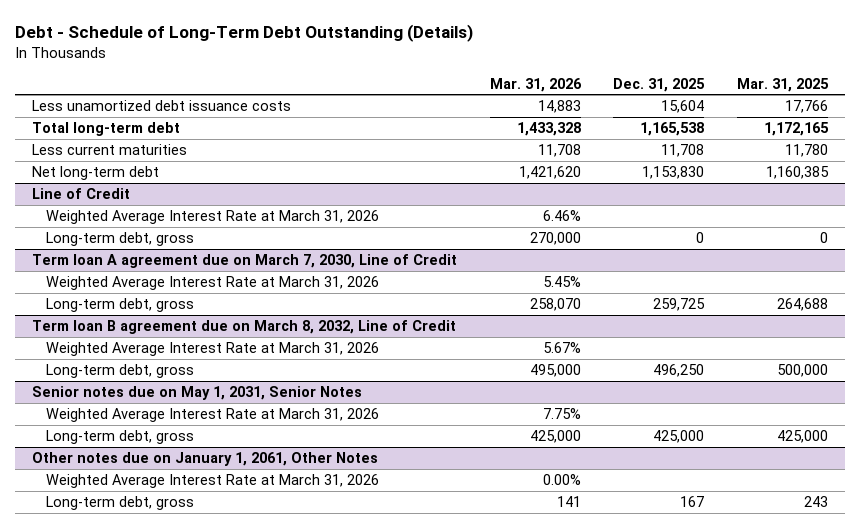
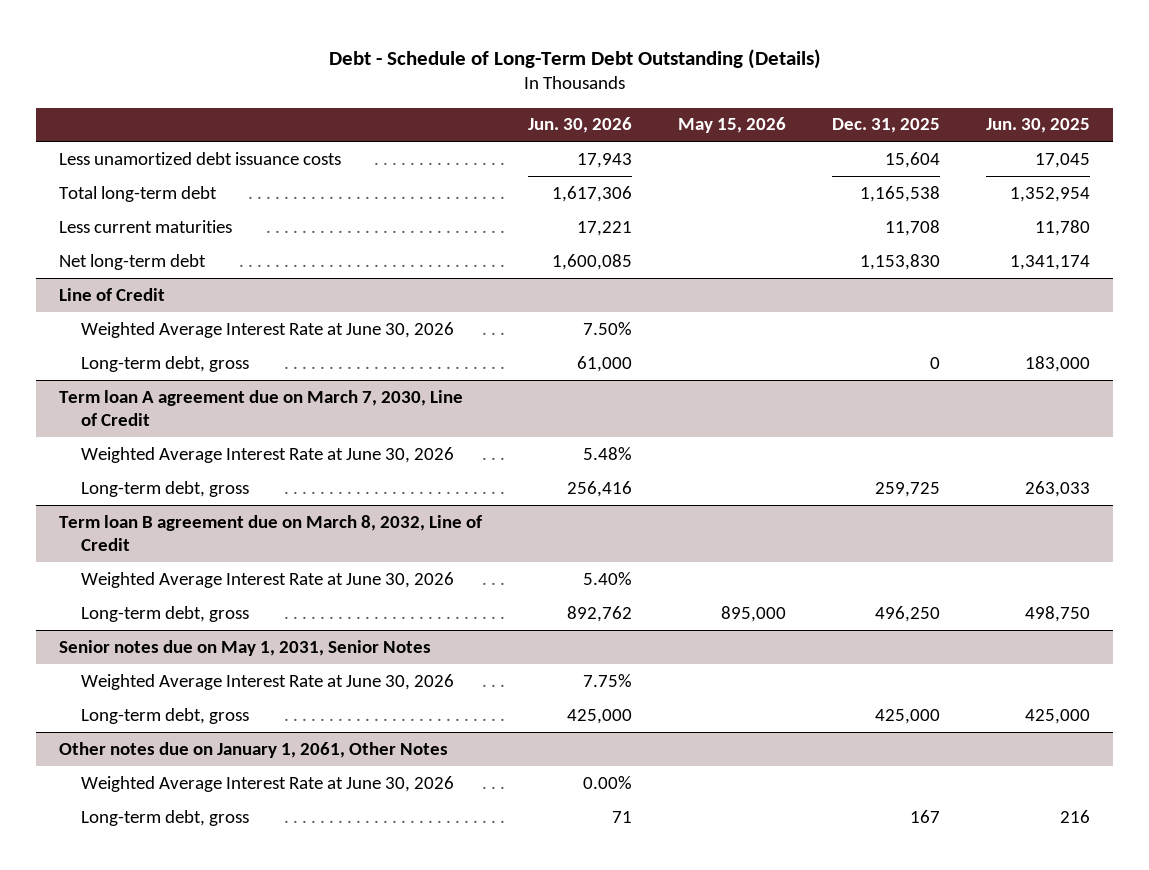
- | Mar. 31, 2026 | Dec. 31, 2025 | Mar. 31, 2025
+ | Jun. 30, 2026 | May 15, 2026 | Dec. 31, 2025 | Jun. 30, 2025
@ Line of Credit
- Weighted Average Interest Rate at March 31, 2026 | 6.46% | |
+ Weighted Average Interest Rate at June 30, 2026 | 7.50% | | |
@ Term loan A agreement due on March 7, 2030, Line of Credit
- Weighted Average Interest Rate at March 31, 2026 | 5.45% | |
+ Weighted Average Interest Rate at June 30, 2026 | 5.48% | | |
@ Term loan B agreement due on March 8, 2032, Line of Credit
- Weighted Average Interest Rate at March 31, 2026 | 5.67% | |
+ Weighted Average Interest Rate at June 30, 2026 | 5.40% | | |
@ Senior notes due on May 1, 2031, Senior Notes
- Weighted Average Interest Rate at March 31, 2026 | 7.75% | |
+ Weighted Average Interest Rate at June 30, 2026 | 7.75% | | |
@ Other notes due on January 1, 2061, Other Notes
- Weighted Average Interest Rate at March 31, 2026 | 0.00% | |
+ Weighted Average Interest Rate at June 30, 2026 | 0.00% | | |

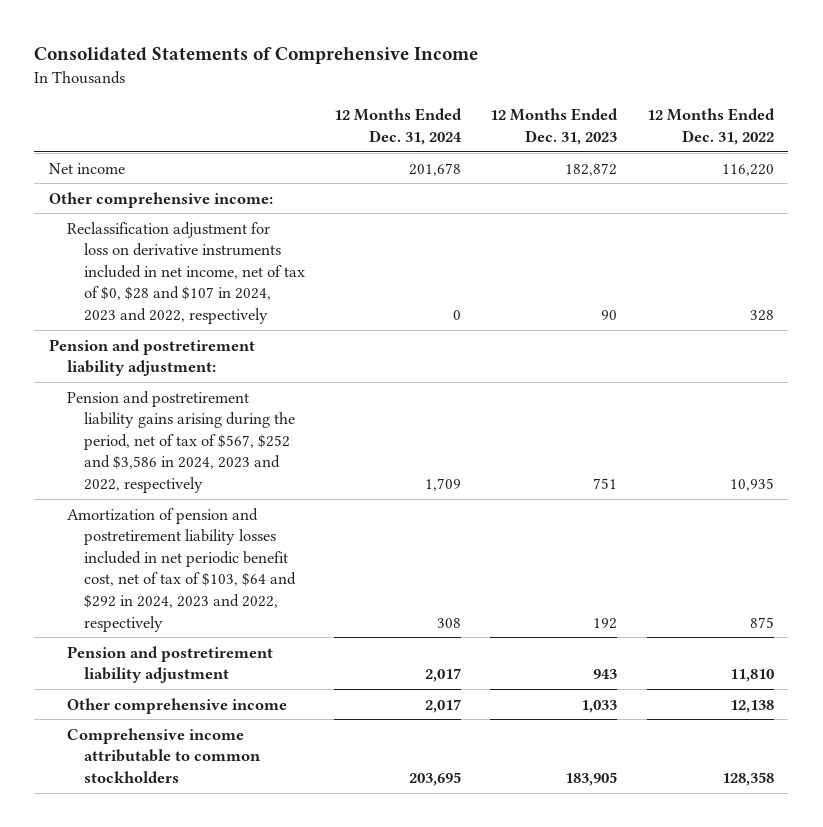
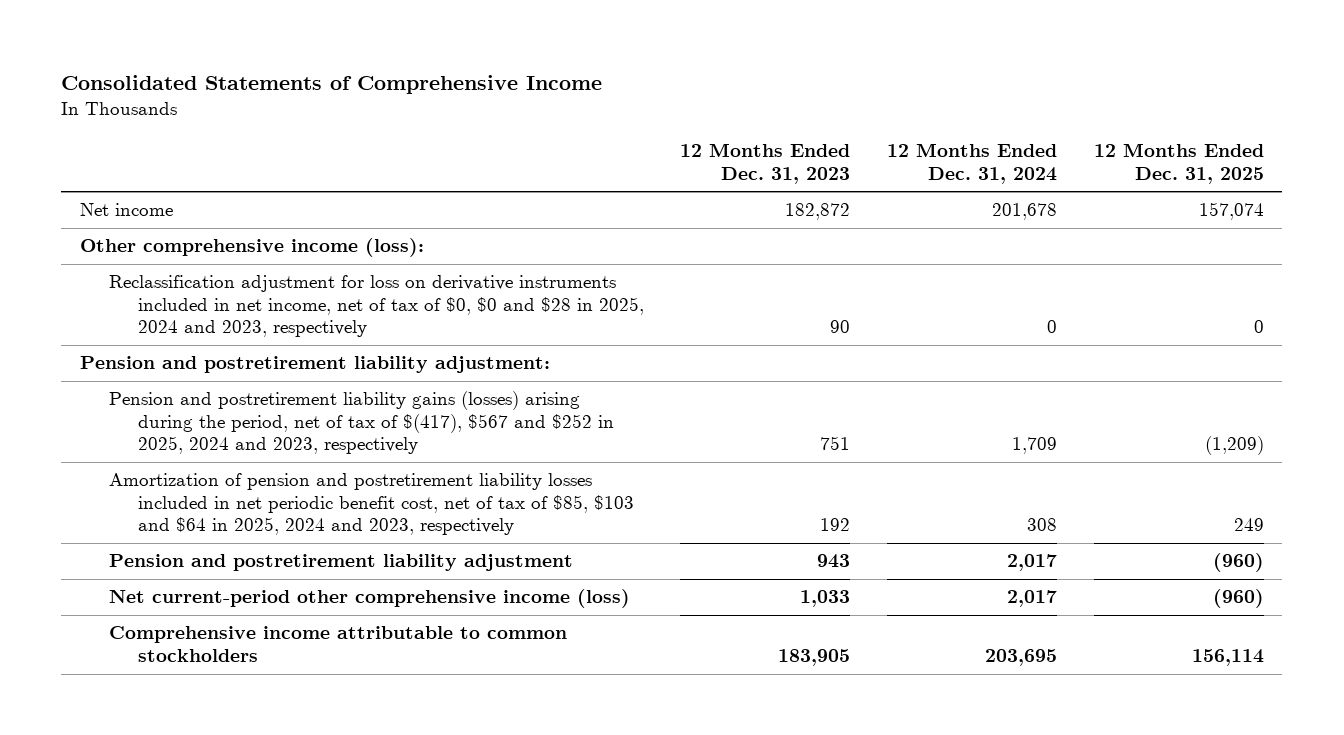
- | 12 Months Ended Dec. 31, 2024 | 12 Months Ended Dec. 31, 2023 | 12 Months Ended Dec. 31, 2022
+ | 12 Months Ended Dec. 31, 2023 | 12 Months Ended Dec. 31, 2024 | 12 Months Ended Dec. 31, 2025
- Other comprehensive income:
- Reclassification adjustment for loss on derivative instruments included in net income, net of tax of $0, $28 and $107 in 2024, 2023 and 2022, respectively | 0 | 90 | 328
+ Other comprehensive income (loss):
+ Reclassification adjustment for loss on derivative instruments included in net income, net of tax of $0, $0 and $28 in 2025, 2024 and 2023, respectively | 90 | 0 | 0
- Pension and postretirement liability gains arising during the period, net of tax of $567, $252 and $3,586 in 2024, 2023 and 2022, respectively | 1,709 | 751 | 10,935
- Amortization of pension and postretirement liability losses included in net periodic benefit cost, net of tax of $103, $64 and $292 in 2024, 2023 and 2022, respectively | 308 | 192 | 875
+ Pension and postretirement liability gains (losses) arising during the period, net of tax of $(417), $567 and $252 in 2025, 2024 and 2023, respectively | 751 | 1,709 | (1,209)
+ Amortization of pension and postretirement liability losses included in net periodic benefit cost, net of tax of $85, $103 and $64 in 2025, 2024 and 2023, respectively | 192 | 308 | 249
- Other comprehensive income | 2,017 | 1,033 | 12,138
+ Net current-period other comprehensive income (loss) | 1,033 | 2,017 | (960)

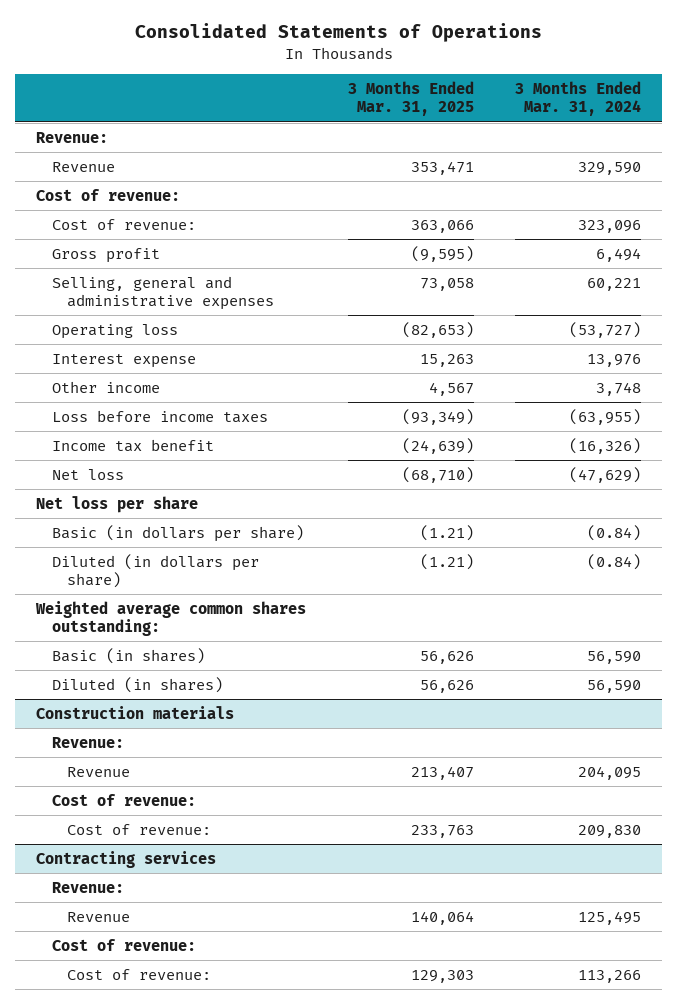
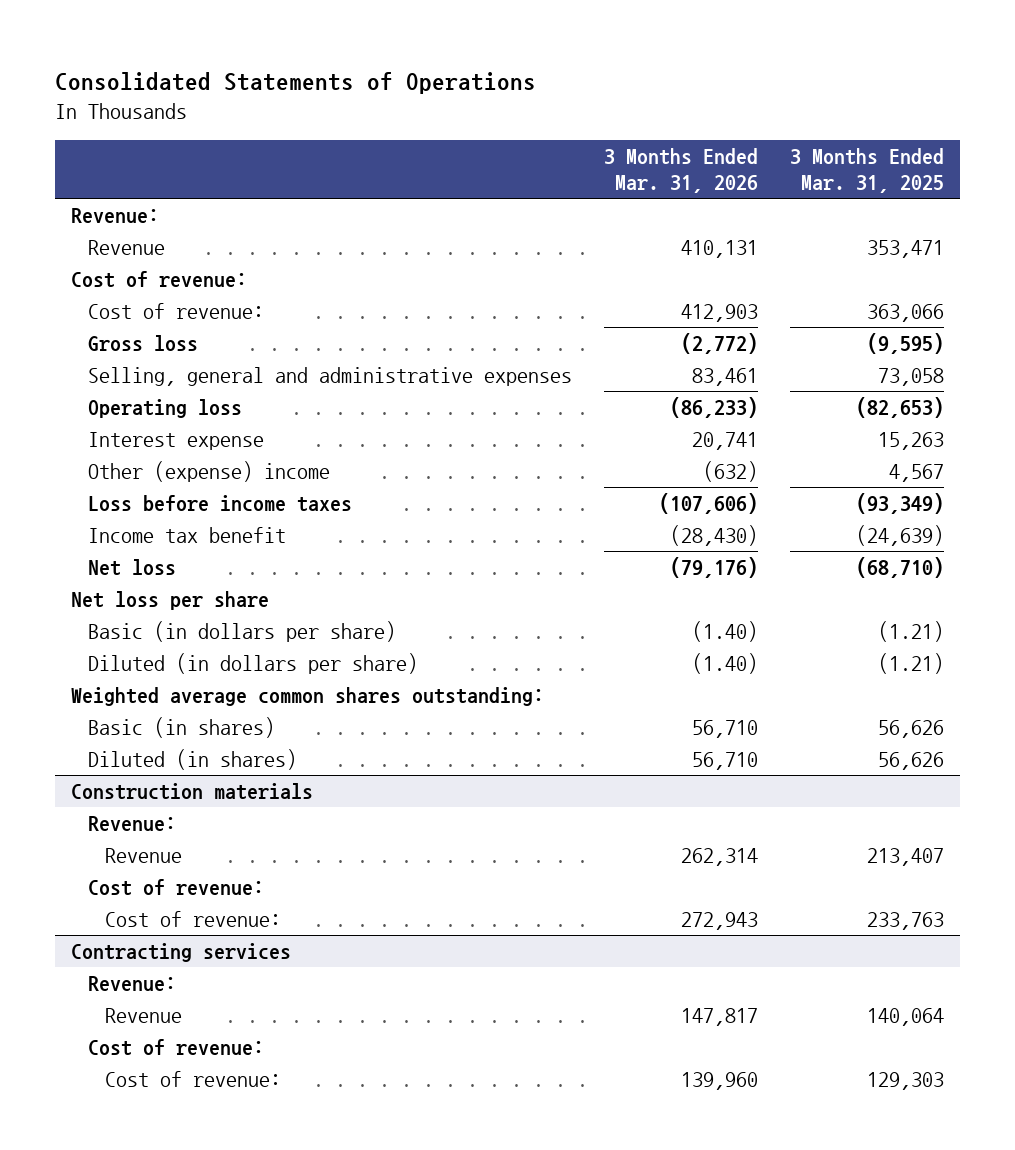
- | 3 Months Ended Mar. 31, 2025 | 3 Months Ended Mar. 31, 2024
+ | 3 Months Ended Mar. 31, 2026 | 3 Months Ended Mar. 31, 2025
- Gross profit | (9,595) | 6,494
+ Gross loss | (2,772) | (9,595)
- Other income | 4,567 | 3,748
+ Other (expense) income | (632) | 4,567

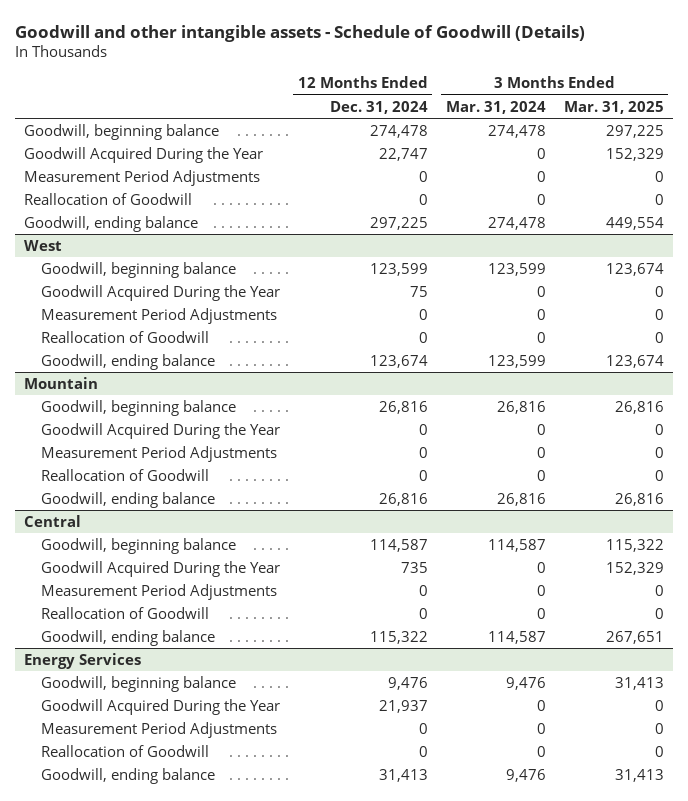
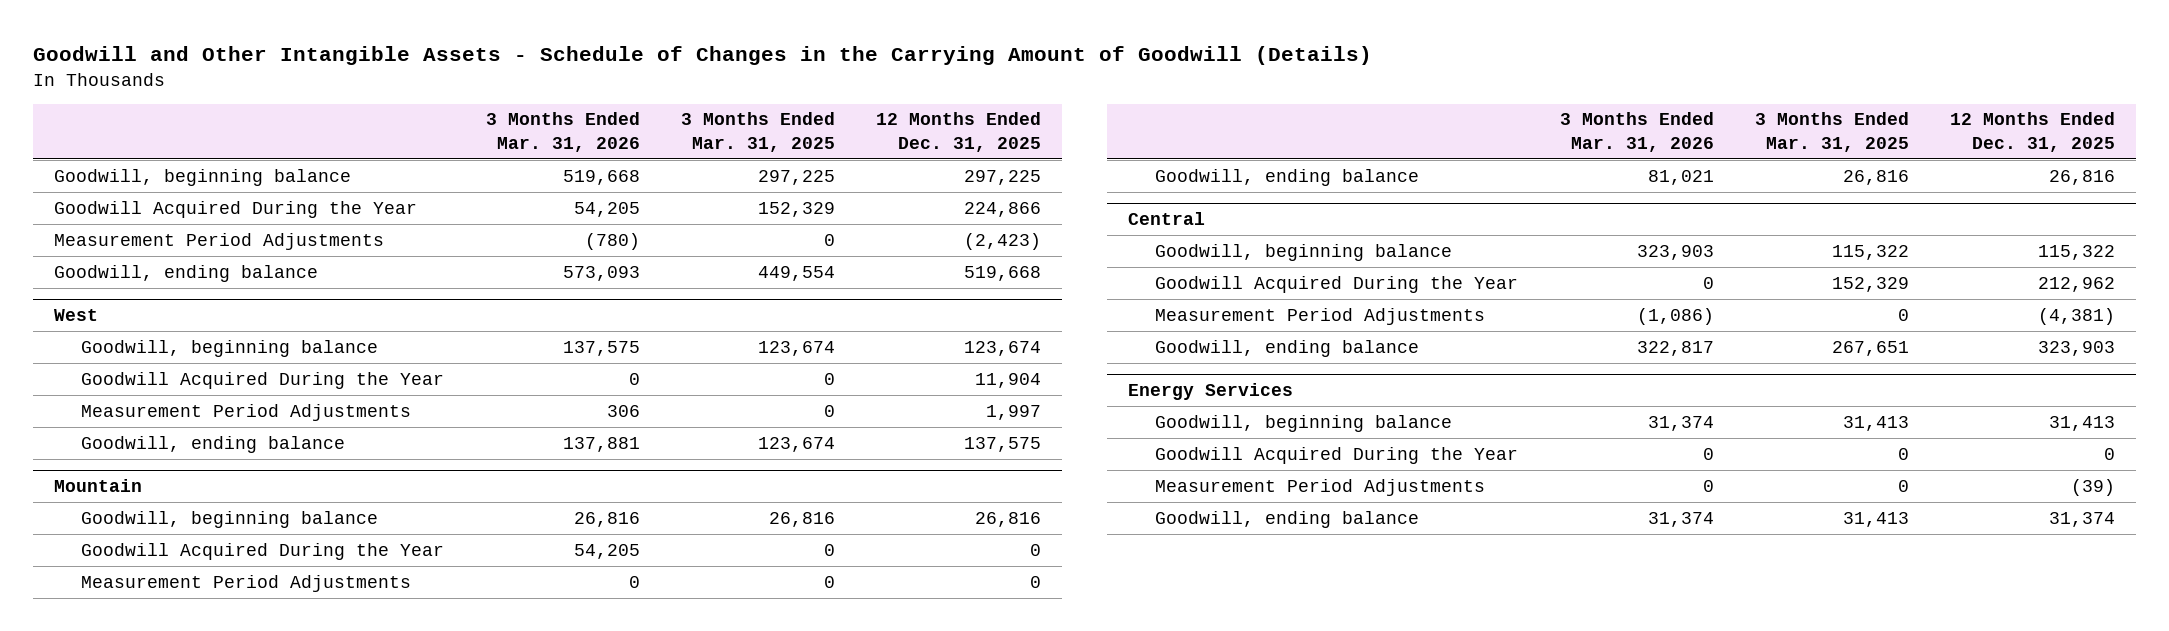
- Goodwill and other intangible assets - Schedule of Goodwill (Details)
+ Goodwill and Other Intangible Assets - Schedule of Changes in the Carrying Amount of Goodwill (Details)
- | 12 Months Ended Dec. 31, 2024 | 3 Months Ended Mar. 31, 2024 | 3 Months Ended Mar. 31, 2025
+ | 3 Months Ended Mar. 31, 2026 | 3 Months Ended Mar. 31, 2025 | 12 Months Ended Dec. 31, 2025
- Reallocation of Goodwill | 0 | 0 | 0
@ West
- Reallocation of Goodwill | 0 | 0 | 0
@ Mountain
- Reallocation of Goodwill | 0 | 0 | 0
@ Central
- Reallocation of Goodwill | 0 | 0 | 0
@ Energy Services
- Reallocation of Goodwill | 0 | 0 | 0

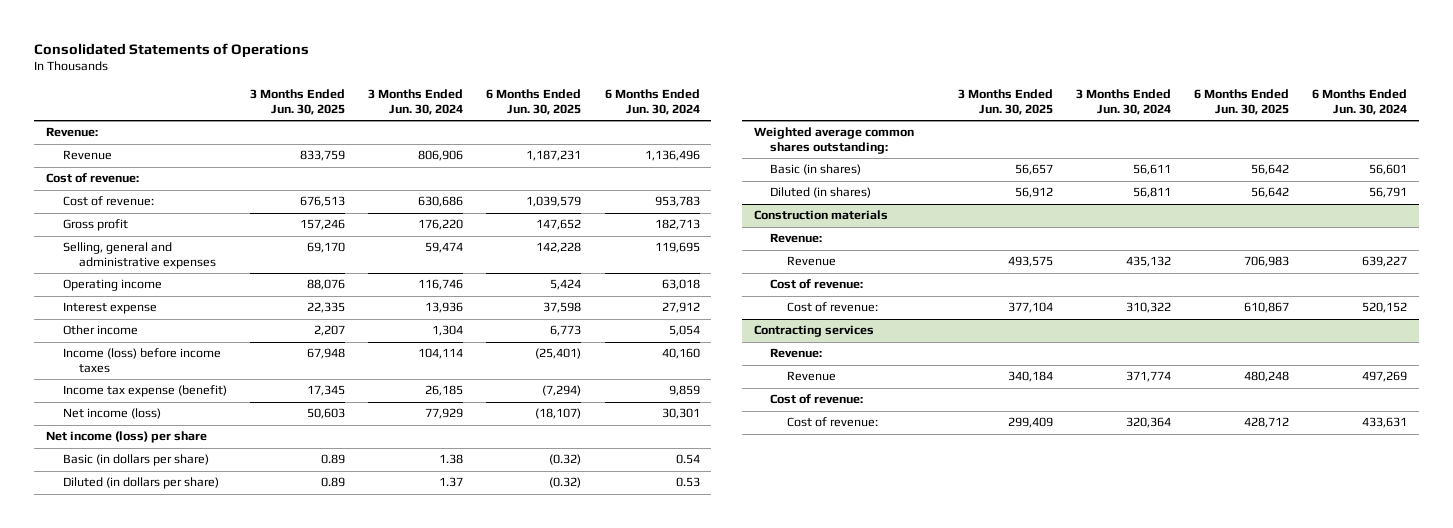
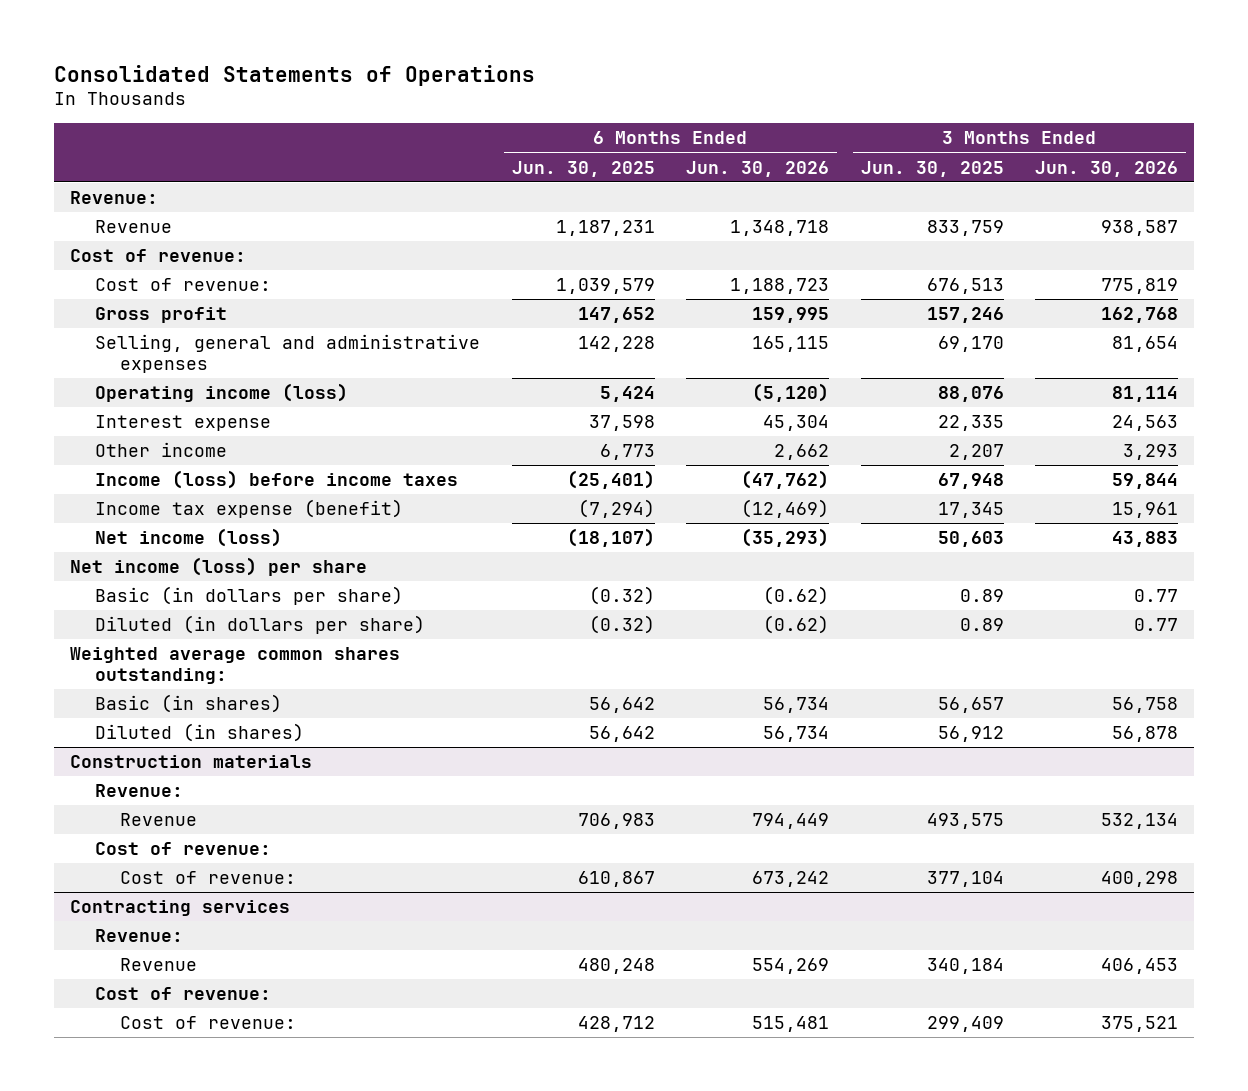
- | 3 Months Ended Jun. 30, 2025 | 3 Months Ended Jun. 30, 2024 | 6 Months Ended Jun. 30, 2025 | 6 Months Ended Jun. 30, 2024
+ | 6 Months Ended Jun. 30, 2025 | 6 Months Ended Jun. 30, 2026 | 3 Months Ended Jun. 30, 2025 | 3 Months Ended Jun. 30, 2026
- Operating income | 88,076 | 116,746 | 5,424 | 63,018
+ Operating income (loss) | 5,424 | (5,120) | 88,076 | 81,114

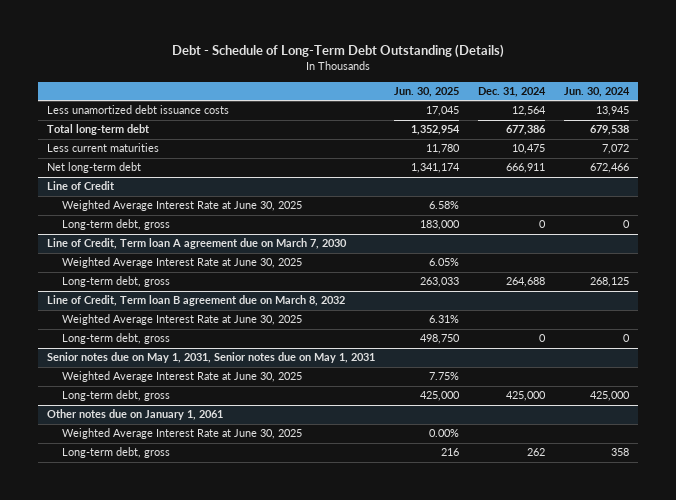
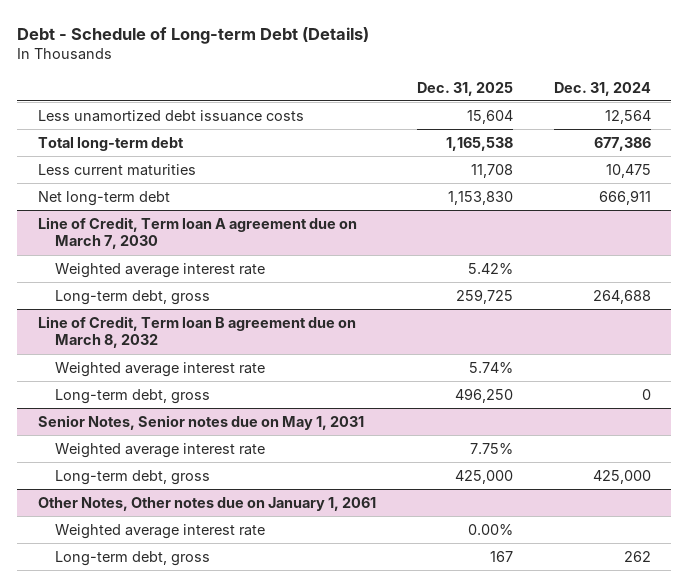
- Debt - Schedule of Long-Term Debt Outstanding (Details)
+ Debt - Schedule of Long-term Debt (Details)
- | Jun. 30, 2025 | Dec. 31, 2024 | Jun. 30, 2024
+ | Dec. 31, 2025 | Dec. 31, 2024
- Line of Credit
- Weighted Average Interest Rate at June 30, 2025 | 6.58% | |
- Long-term debt, gross | 183,000 | 0 | 0
@ Line of Credit, Term loan A agreement due on March 7, 2030
- Weighted Average Interest Rate at June 30, 2025 | 6.05% | |
+ Weighted average interest rate | 5.42% |
@ Line of Credit, Term loan B agreement due on March 8, 2032
- Weighted Average Interest Rate at June 30, 2025 | 6.31% | |
+ Weighted average interest rate | 5.74% |
- Senior notes due on May 1, 2031, Senior notes due on May 1, 2031
- Weighted Average Interest Rate at June 30, 2025 | 7.75% | |
+ Senior Notes, Senior notes due on May 1, 2031
+ Weighted average interest rate | 7.75% |
- Other notes due on January 1, 2061
- Weighted Average Interest Rate at June 30, 2025 | 0.00% | |
+ Other Notes, Other notes due on January 1, 2061
+ Weighted average interest rate | 0.00% |

